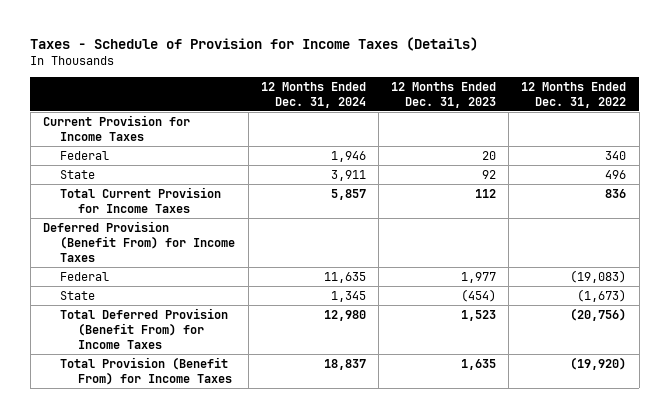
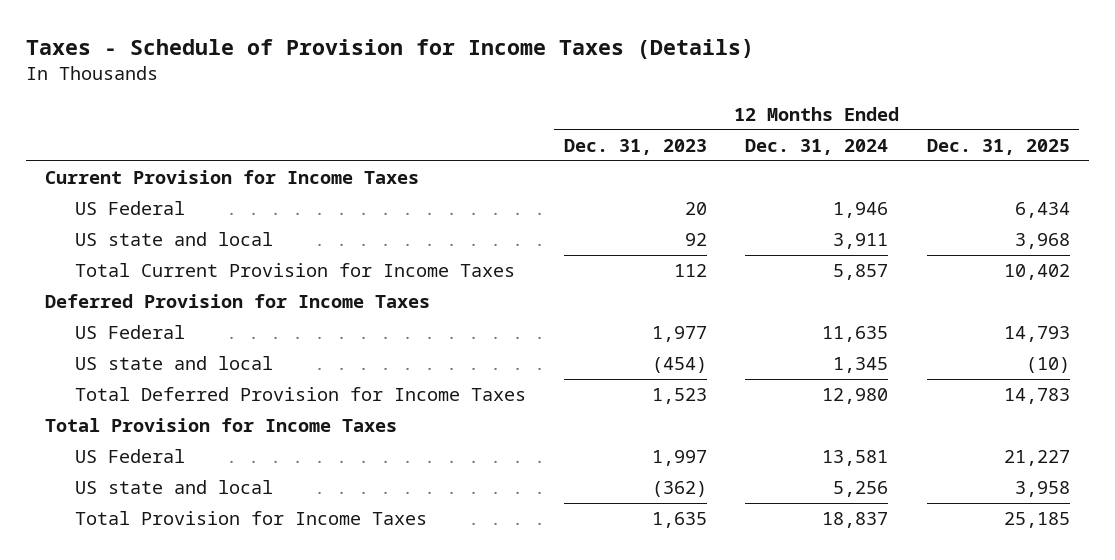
- | 12 Months Ended Dec. 31, 2024 | 12 Months Ended Dec. 31, 2023 | 12 Months Ended Dec. 31, 2022
+ | 12 Months Ended Dec. 31, 2023 | 12 Months Ended Dec. 31, 2024 | 12 Months Ended Dec. 31, 2025
- Federal | 1,946 | 20 | 340
- State | 3,911 | 92 | 496
+ US Federal | 20 | 1,946 | 6,434
+ US state and local | 92 | 3,911 | 3,968
- Deferred Provision (Benefit From) for Income Taxes
- Federal | 11,635 | 1,977 | (19,083)
- State | 1,345 | (454) | (1,673)
- Total Deferred Provision (Benefit From) for Income Taxes | 12,980 | 1,523 | (20,756)
- Total Provision (Benefit From) for Income Taxes | 18,837 | 1,635 | (19,920)
+ Deferred Provision for Income Taxes
+ US Federal | 1,977 | 11,635 | 14,793
+ US state and local | (454) | 1,345 | (10)
+ Total Deferred Provision for Income Taxes | 1,523 | 12,980 | 14,783
+ Total Provision for Income Taxes
+ US Federal | 1,997 | 13,581 | 21,227
+ US state and local | (362) | 5,256 | 3,958
+ Total Provision for Income Taxes | 1,635 | 18,837 | 25,185

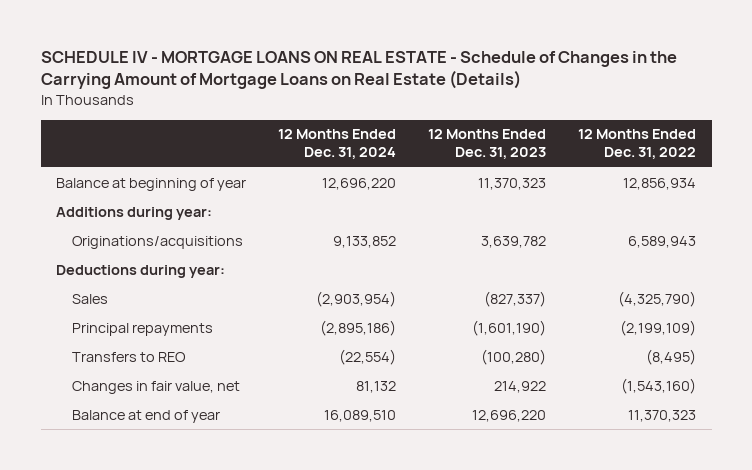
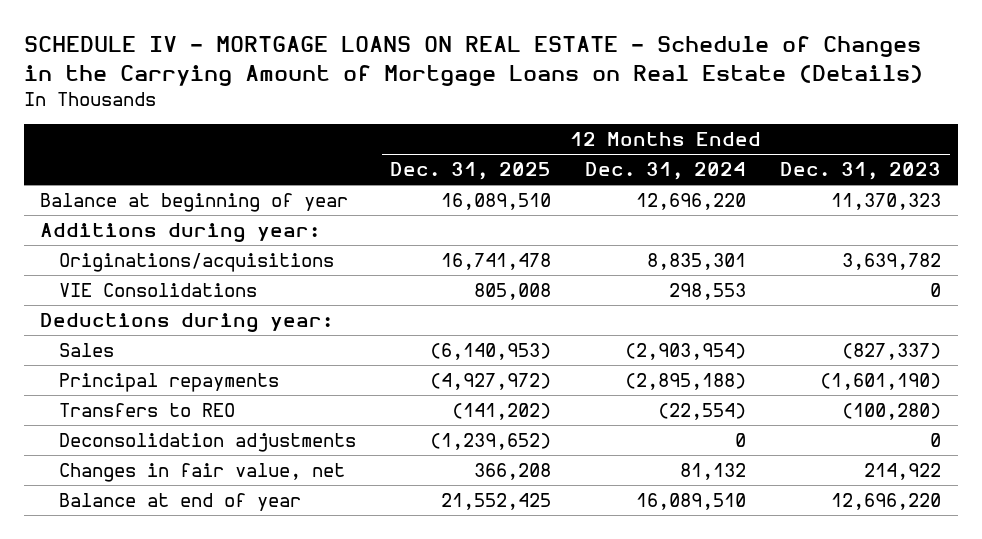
- | 12 Months Ended Dec. 31, 2024 | 12 Months Ended Dec. 31, 2023 | 12 Months Ended Dec. 31, 2022
+ | 12 Months Ended Dec. 31, 2025 | 12 Months Ended Dec. 31, 2024 | 12 Months Ended Dec. 31, 2023
- Originations/acquisitions | 9,133,852 | 3,639,782 | 6,589,943
+ Originations/acquisitions | 16,741,478 | 8,835,301 | 3,639,782
+ VIE Consolidations | 805,008 | 298,553 | 0
- Principal repayments | (2,895,186) | (1,601,190) | (2,199,109)
+ Principal repayments | (4,927,972) | (2,895,188) | (1,601,190)
+ Deconsolidation adjustments | (1,239,652) | 0 | 0

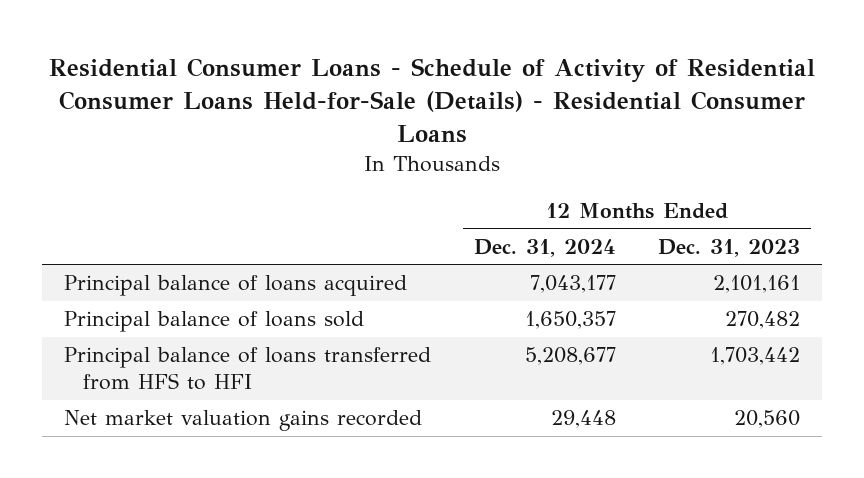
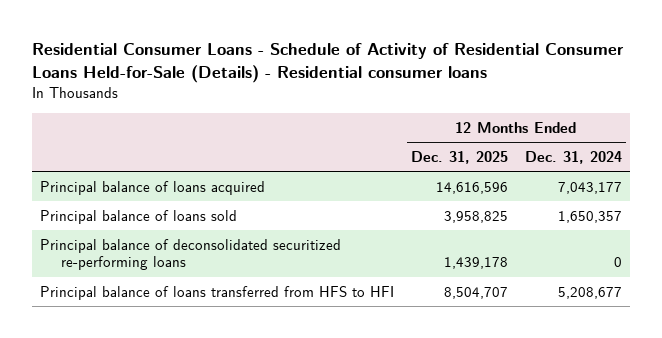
- Residential Consumer Loans - Schedule of Activity of Residential Consumer Loans Held-for-Sale (Details) - Residential Consumer Loans
+ Residential Consumer Loans - Schedule of Activity of Residential Consumer Loans Held-for-Sale (Details) - Residential consumer loans
- | 12 Months Ended Dec. 31, 2024 | 12 Months Ended Dec. 31, 2023
+ | 12 Months Ended Dec. 31, 2025 | 12 Months Ended Dec. 31, 2024
+ Principal balance of deconsolidated securitized re-performing loans | 1,439,178 | 0
- Net market valuation gains recorded | 29,448 | 20,560

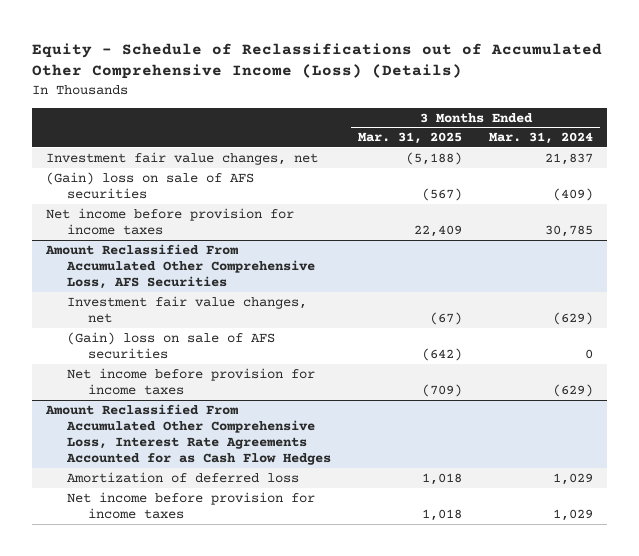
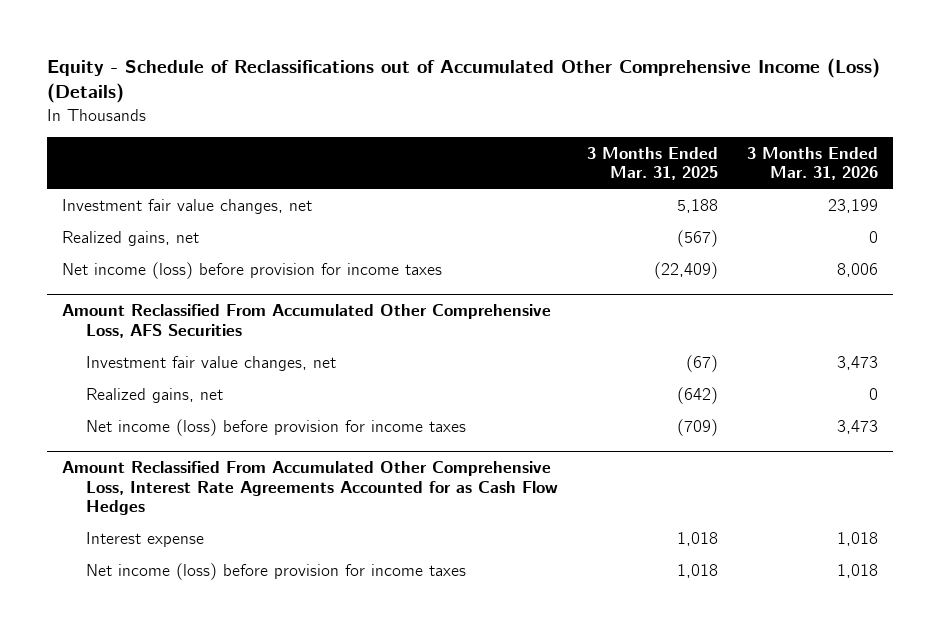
- | 3 Months Ended Mar. 31, 2025 | 3 Months Ended Mar. 31, 2024
+ | 3 Months Ended Mar. 31, 2025 | 3 Months Ended Mar. 31, 2026
- Investment fair value changes, net | (5,188) | 21,837
- (Gain) loss on sale of AFS securities | (567) | (409)
- Net income before provision for income taxes | 22,409 | 30,785
+ Investment fair value changes, net | 5,188 | 23,199
+ Realized gains, net | (567) | 0
+ Net income (loss) before provision for income taxes | (22,409) | 8,006
@ Amount Reclassified From Accumulated Other Comprehensive Loss, AFS Securities
- (Gain) loss on sale of AFS securities | (642) | 0
- Net income before provision for income taxes | (709) | (629)
+ Realized gains, net | (642) | 0
+ Net income (loss) before provision for income taxes | (709) | 3,473
@ Amount Reclassified From Accumulated Other Comprehensive Loss, Interest Rate Agreements Accounted for as Cash Flow Hedges
- Amortization of deferred loss | 1,018 | 1,029
- Net income before provision for income taxes | 1,018 | 1,029
+ Interest expense | 1,018 | 1,018
+ Net income (loss) before provision for income taxes | 1,018 | 1,018

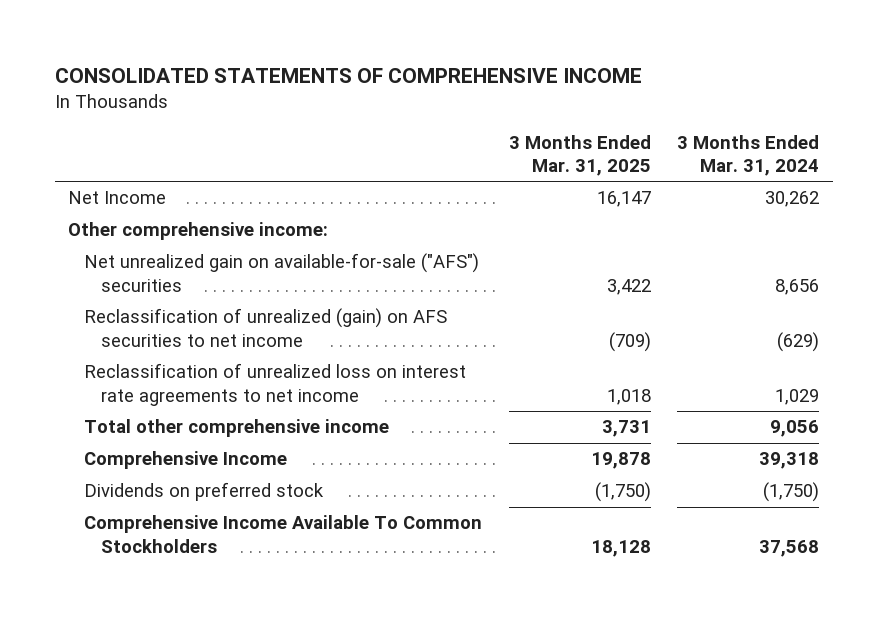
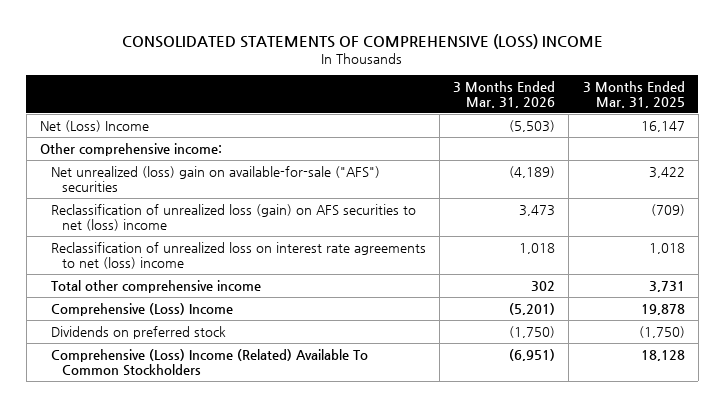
- CONSOLIDATED STATEMENTS OF COMPREHENSIVE INCOME
+ CONSOLIDATED STATEMENTS OF COMPREHENSIVE (LOSS) INCOME
- | 3 Months Ended Mar. 31, 2025 | 3 Months Ended Mar. 31, 2024
+ | 3 Months Ended Mar. 31, 2026 | 3 Months Ended Mar. 31, 2025
- Net Income | 16,147 | 30,262
+ Net (Loss) Income | (5,503) | 16,147
- Net unrealized gain on available-for-sale ("AFS") securities | 3,422 | 8,656
- Reclassification of unrealized (gain) on AFS securities to net income | (709) | (629)
- Reclassification of unrealized loss on interest rate agreements to net income | 1,018 | 1,029
+ Net unrealized (loss) gain on available-for-sale ("AFS") securities | (4,189) | 3,422
+ Reclassification of unrealized loss (gain) on AFS securities to net (loss) income | 3,473 | (709)
+ Reclassification of unrealized loss on interest rate agreements to net (loss) income | 1,018 | 1,018
- Comprehensive Income | 19,878 | 39,318
+ Comprehensive (Loss) Income | (5,201) | 19,878
- Comprehensive Income Available To Common Stockholders | 18,128 | 37,568
+ Comprehensive (Loss) Income (Related) Available To Common Stockholders | (6,951) | 18,128

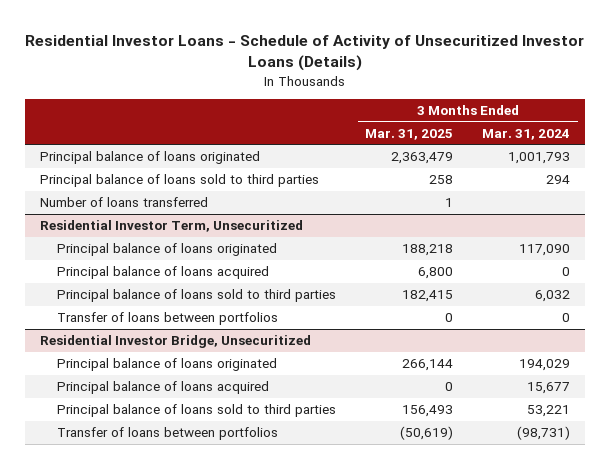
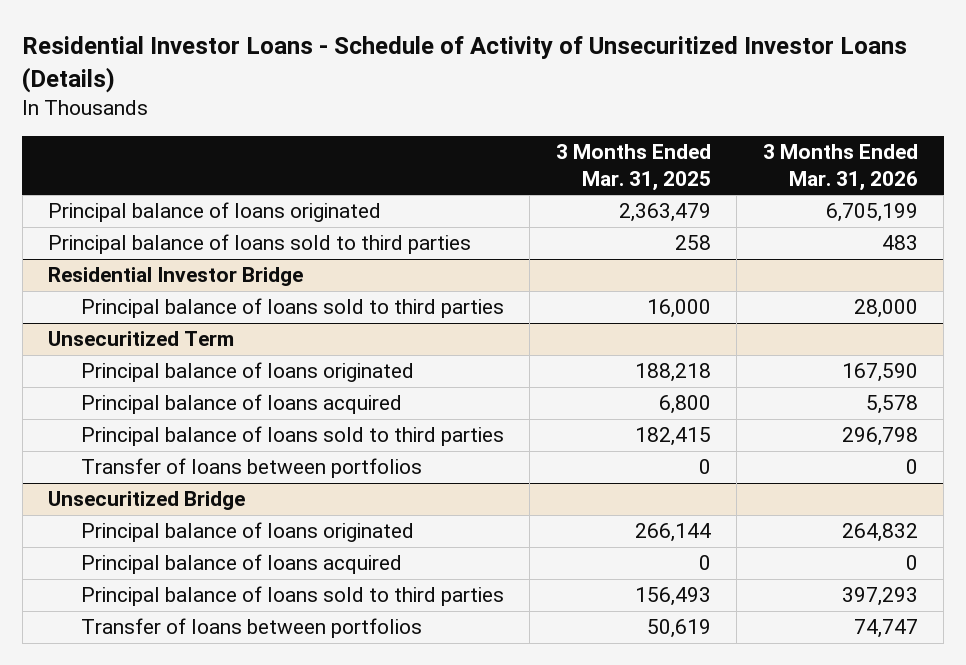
- | 3 Months Ended Mar. 31, 2025 | 3 Months Ended Mar. 31, 2024
+ | 3 Months Ended Mar. 31, 2025 | 3 Months Ended Mar. 31, 2026
- Number of loans transferred | 1 |
- Residential Investor Term, Unsecuritized
+ Residential Investor Bridge
+ Principal balance of loans sold to third parties | 16,000 | 28,000
+ Unsecuritized Term
- Residential Investor Bridge, Unsecuritized
+ Unsecuritized Bridge
- Transfer of loans between portfolios | (50,619) | (98,731)
+ Transfer of loans between portfolios | 50,619 | 74,747

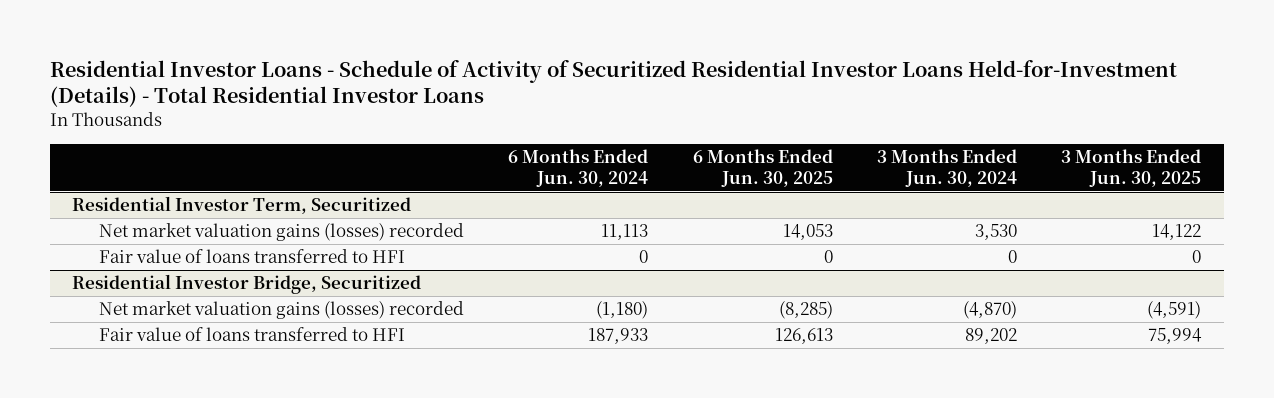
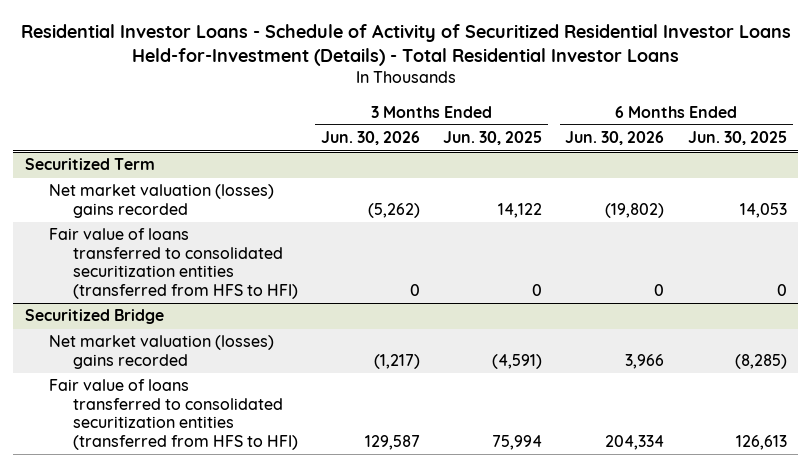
- | 6 Months Ended Jun. 30, 2024 | 6 Months Ended Jun. 30, 2025 | 3 Months Ended Jun. 30, 2024 | 3 Months Ended Jun. 30, 2025
+ | 3 Months Ended Jun. 30, 2026 | 3 Months Ended Jun. 30, 2025 | 6 Months Ended Jun. 30, 2026 | 6 Months Ended Jun. 30, 2025
- Residential Investor Term, Securitized
- Net market valuation gains (losses) recorded | 11,113 | 14,053 | 3,530 | 14,122
- Fair value of loans transferred to HFI | 0 | 0 | 0 | 0
- Residential Investor Bridge, Securitized
- Net market valuation gains (losses) recorded | (1,180) | (8,285) | (4,870) | (4,591)
- Fair value of loans transferred to HFI | 187,933 | 126,613 | 89,202 | 75,994
+ Securitized Term
+ Net market valuation (losses) gains recorded | (5,262) | 14,122 | (19,802) | 14,053
+ Fair value of loans transferred to consolidated securitization entities (transferred from HFS to HFI) | 0 | 0 | 0 | 0
+ Securitized Bridge
+ Net market valuation (losses) gains recorded | (1,217) | (4,591) | 3,966 | (8,285)
+ Fair value of loans transferred to consolidated securitization entities (transferred from HFS to HFI) | 129,587 | 75,994 | 204,334 | 126,613

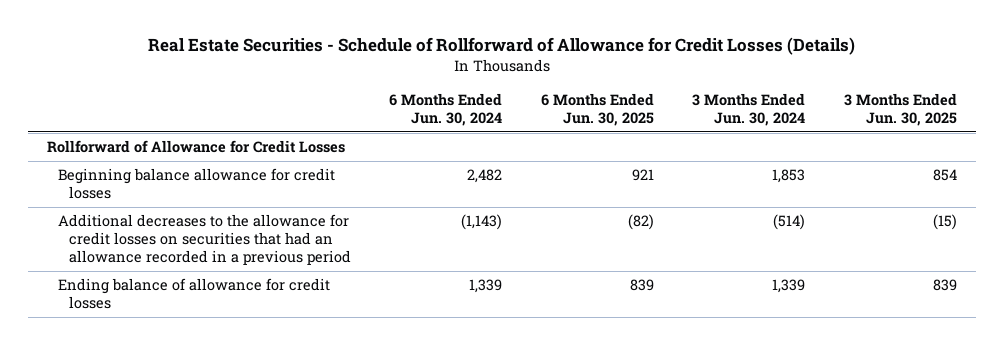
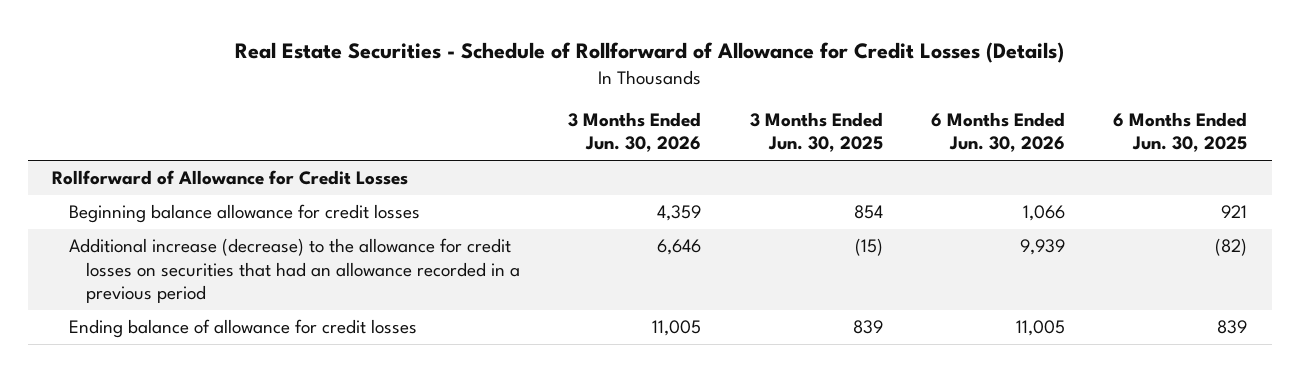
- | 6 Months Ended Jun. 30, 2024 | 6 Months Ended Jun. 30, 2025 | 3 Months Ended Jun. 30, 2024 | 3 Months Ended Jun. 30, 2025
+ | 3 Months Ended Jun. 30, 2026 | 3 Months Ended Jun. 30, 2025 | 6 Months Ended Jun. 30, 2026 | 6 Months Ended Jun. 30, 2025
- Additional decreases to the allowance for credit losses on securities that had an allowance recorded in a previous period | (1,143) | (82) | (514) | (15)
+ Additional increase (decrease) to the allowance for credit losses on securities that had an allowance recorded in a previous period | 6,646 | (15) | 9,939 | (82)

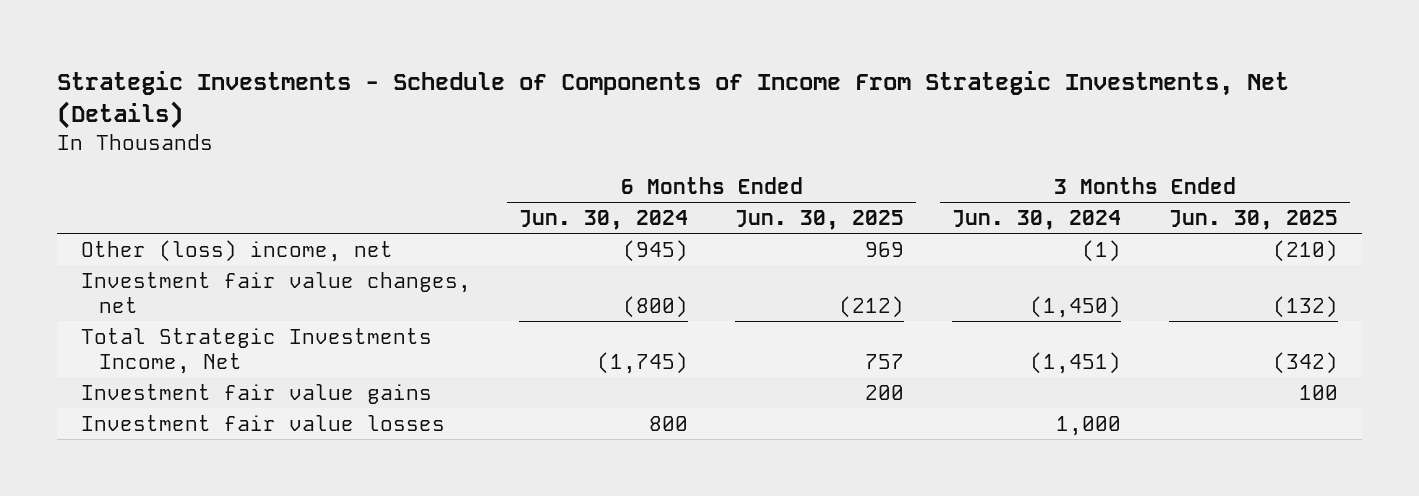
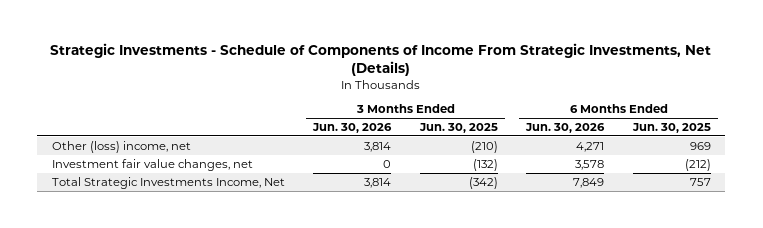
- | 6 Months Ended Jun. 30, 2024 | 6 Months Ended Jun. 30, 2025 | 3 Months Ended Jun. 30, 2024 | 3 Months Ended Jun. 30, 2025
+ | 3 Months Ended Jun. 30, 2026 | 3 Months Ended Jun. 30, 2025 | 6 Months Ended Jun. 30, 2026 | 6 Months Ended Jun. 30, 2025
- Investment fair value gains | | 200 | | 100
- Investment fair value losses | 800 | | 1,000 |

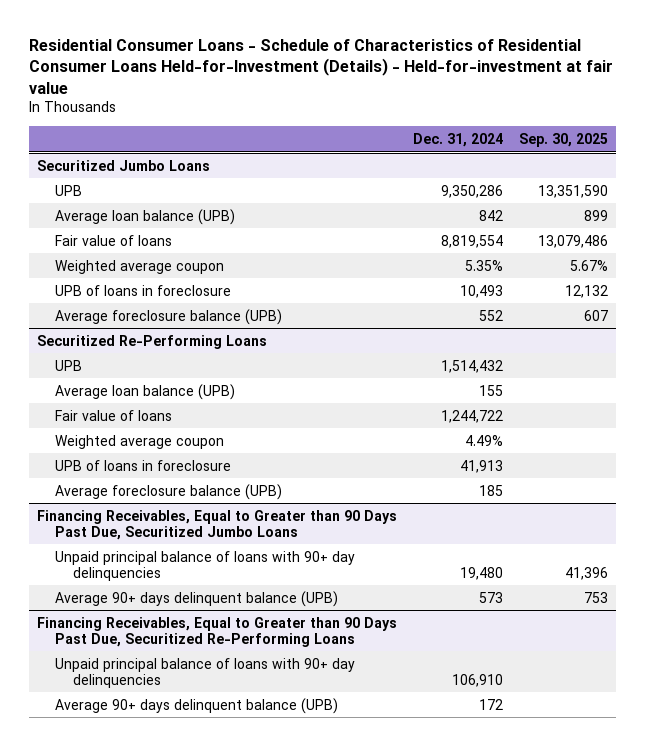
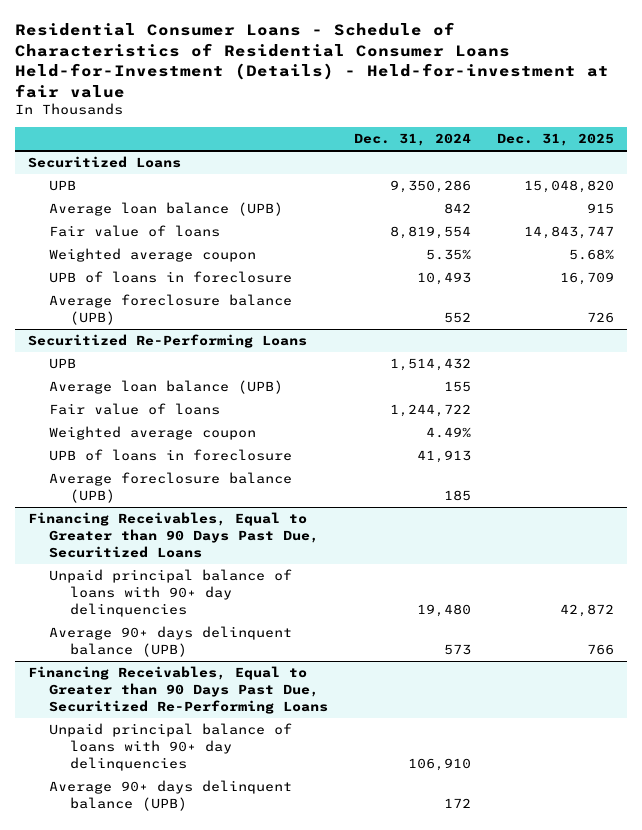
- | Dec. 31, 2024 | Sep. 30, 2025
+ | Dec. 31, 2024 | Dec. 31, 2025
- Securitized Jumbo Loans
+ Securitized Loans
- Financing Receivables, Equal to Greater than 90 Days Past Due, Securitized Jumbo Loans
+ Financing Receivables, Equal to Greater than 90 Days Past Due, Securitized Loans

